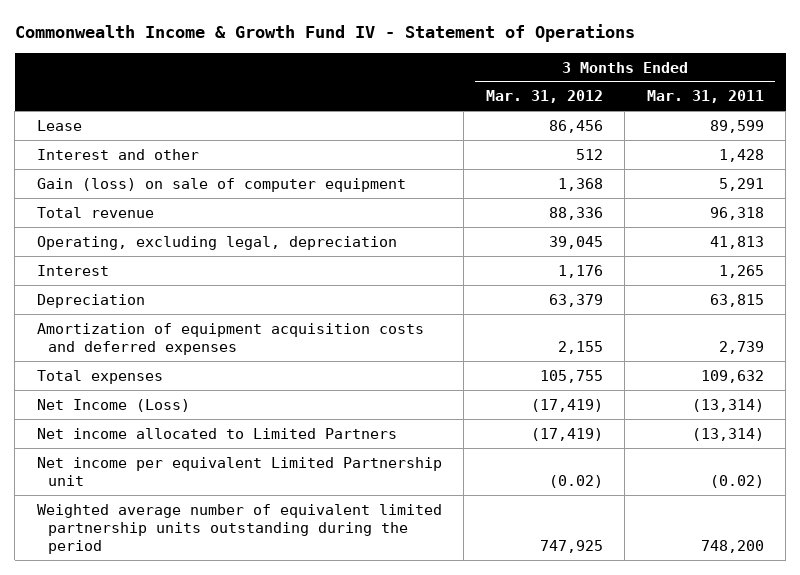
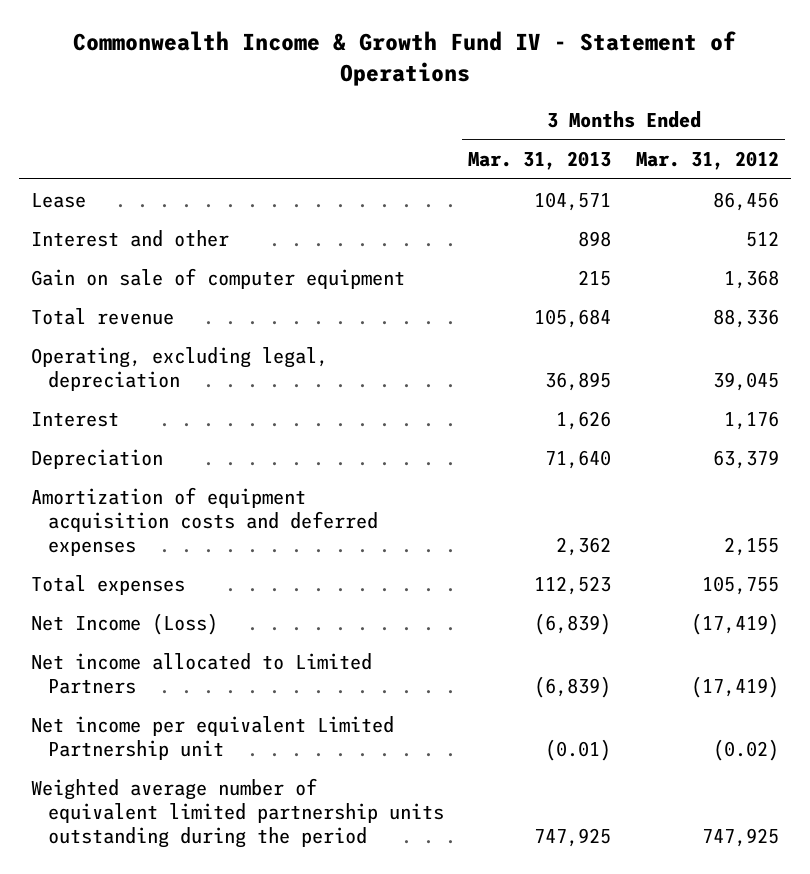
- | 3 Months Ended Mar. 31, 2012 | 3 Months Ended Mar. 31, 2011
+ | 3 Months Ended Mar. 31, 2013 | 3 Months Ended Mar. 31, 2012
- Gain (loss) on sale of computer equipment | 1,368 | 5,291
+ Gain on sale of computer equipment | 215 | 1,368

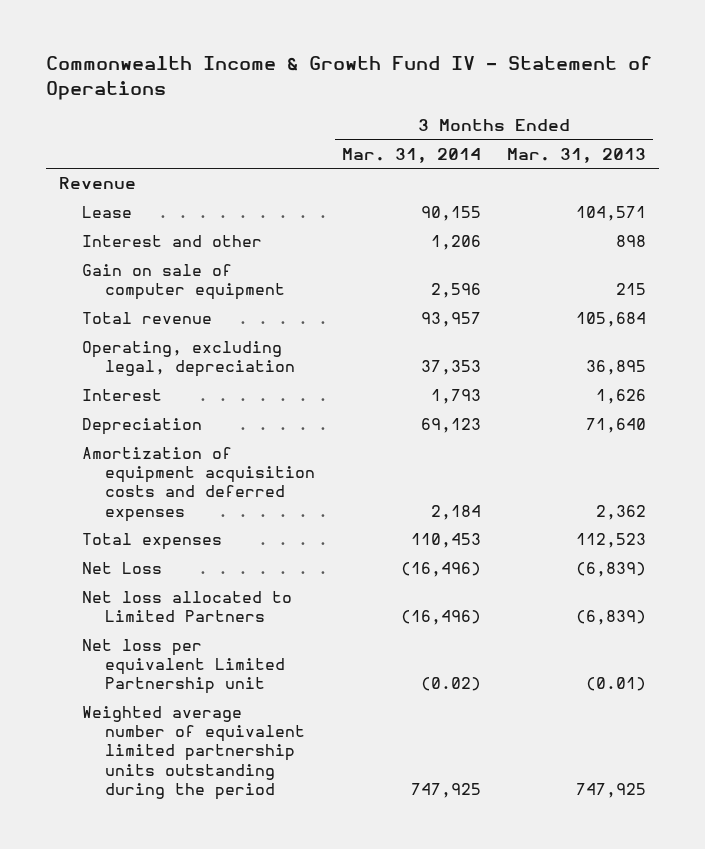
- | 3 Months Ended Mar. 31, 2013 | 3 Months Ended Mar. 31, 2012
+ | 3 Months Ended Mar. 31, 2014 | 3 Months Ended Mar. 31, 2013
+ Revenue
- Net Income (Loss) | (6,839) | (17,419)
- Net income allocated to Limited Partners | (6,839) | (17,419)
- Net income per equivalent Limited Partnership unit | (0.01) | (0.02)
+ Net Loss | (16,496) | (6,839)
+ Net loss allocated to Limited Partners | (16,496) | (6,839)
+ Net loss per equivalent Limited Partnership unit | (0.02) | (0.01)

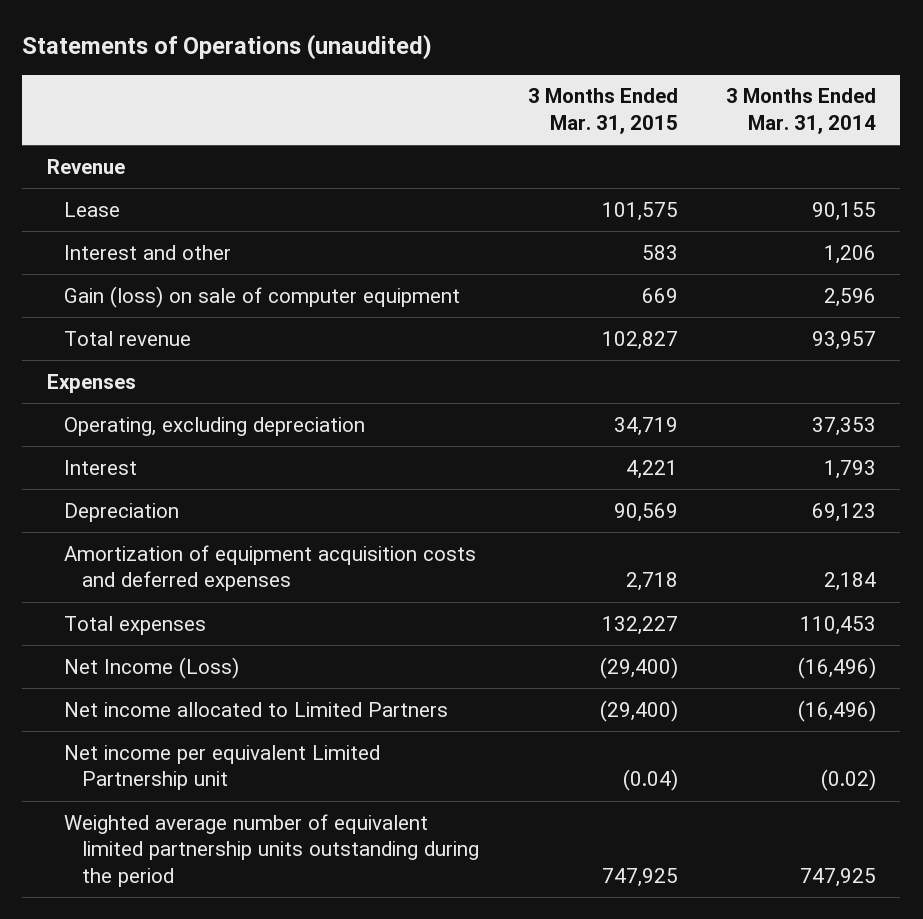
- Commonwealth Income & Growth Fund IV - Statement of Operations
+ Statements of Operations (unaudited)
- | 3 Months Ended Mar. 31, 2014 | 3 Months Ended Mar. 31, 2013
+ | 3 Months Ended Mar. 31, 2015 | 3 Months Ended Mar. 31, 2014
- Gain on sale of computer equipment | 2,596 | 215
+ Gain (loss) on sale of computer equipment | 669 | 2,596
- Operating, excluding legal, depreciation | 37,353 | 36,895
+ Expenses
+ Operating, excluding depreciation | 34,719 | 37,353
- Net Loss | (16,496) | (6,839)
- Net loss allocated to Limited Partners | (16,496) | (6,839)
- Net loss per equivalent Limited Partnership unit | (0.02) | (0.01)
+ Net Income (Loss) | (29,400) | (16,496)
+ Net income allocated to Limited Partners | (29,400) | (16,496)
+ Net income per equivalent Limited Partnership unit | (0.04) | (0.02)

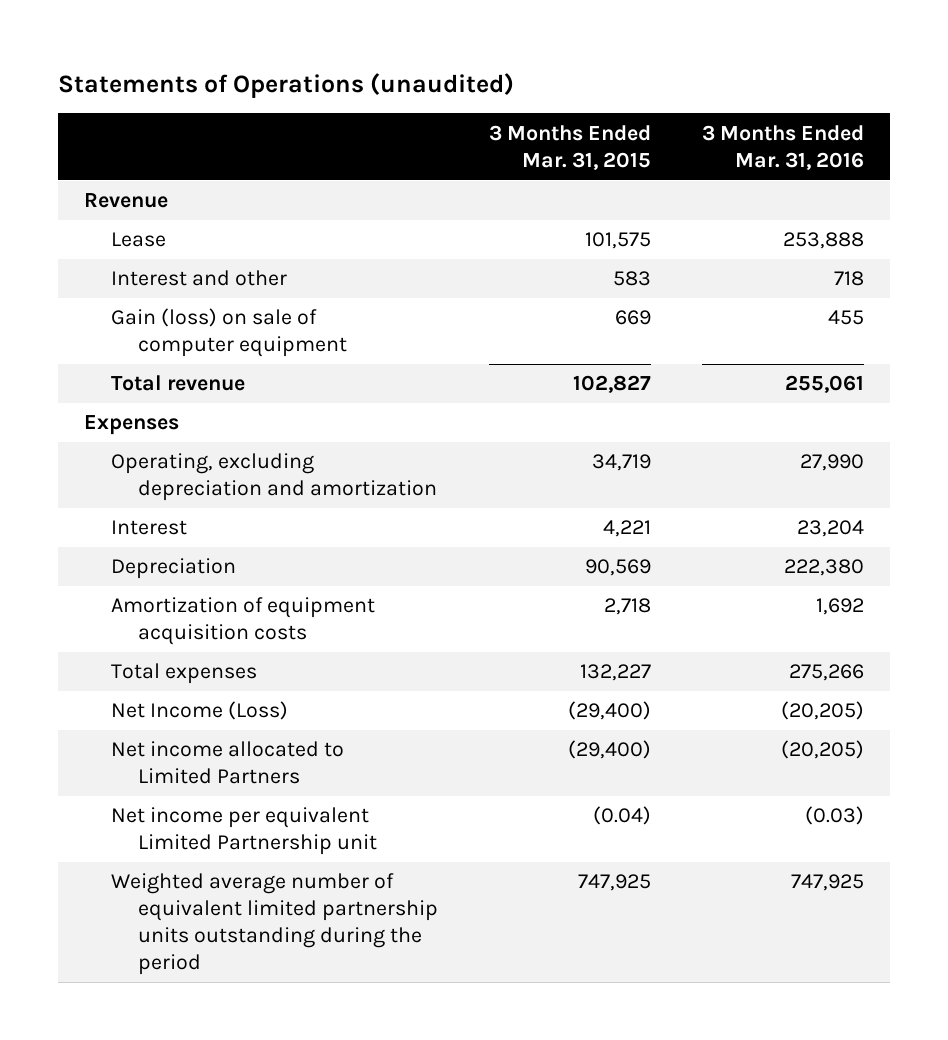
- | 3 Months Ended Mar. 31, 2015 | 3 Months Ended Mar. 31, 2014
+ | 3 Months Ended Mar. 31, 2015 | 3 Months Ended Mar. 31, 2016
- Operating, excluding depreciation | 34,719 | 37,353
+ Operating, excluding depreciation and amortization | 34,719 | 27,990
- Amortization of equipment acquisition costs and deferred expenses | 2,718 | 2,184
+ Amortization of equipment acquisition costs | 2,718 | 1,692

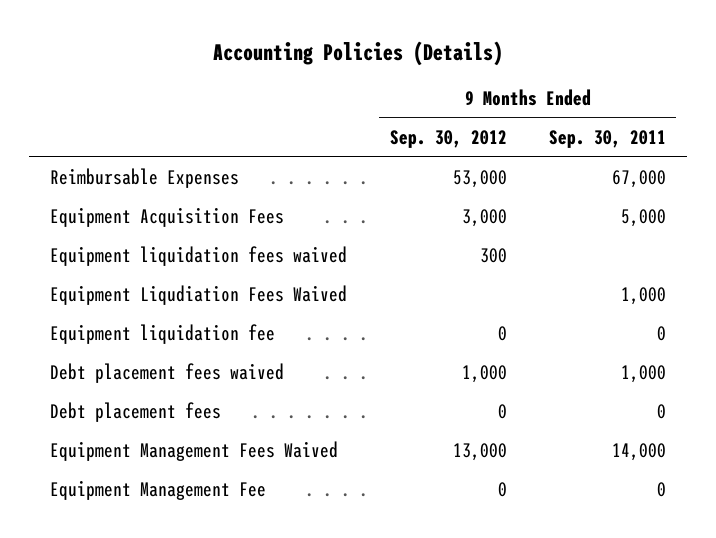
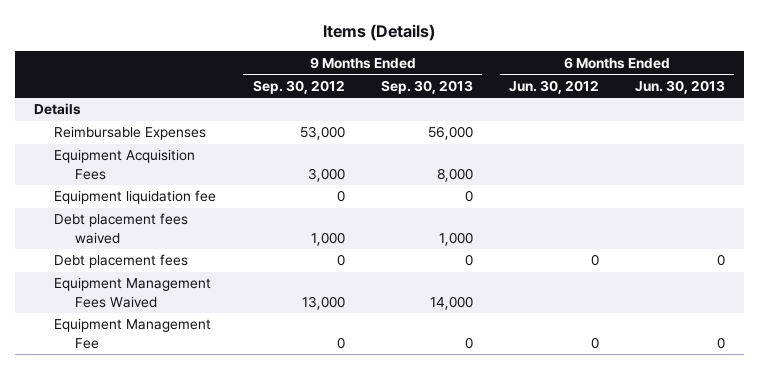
- Accounting Policies (Details)
+ Items (Details)
- | 9 Months Ended Sep. 30, 2012 | 9 Months Ended Sep. 30, 2011
+ | 9 Months Ended Sep. 30, 2012 | 9 Months Ended Sep. 30, 2013 | 6 Months Ended Jun. 30, 2012 | 6 Months Ended Jun. 30, 2013
+ Details
- Equipment liquidation fees waived | 300 |
- Equipment Liqudiation Fees Waived | | 1,000

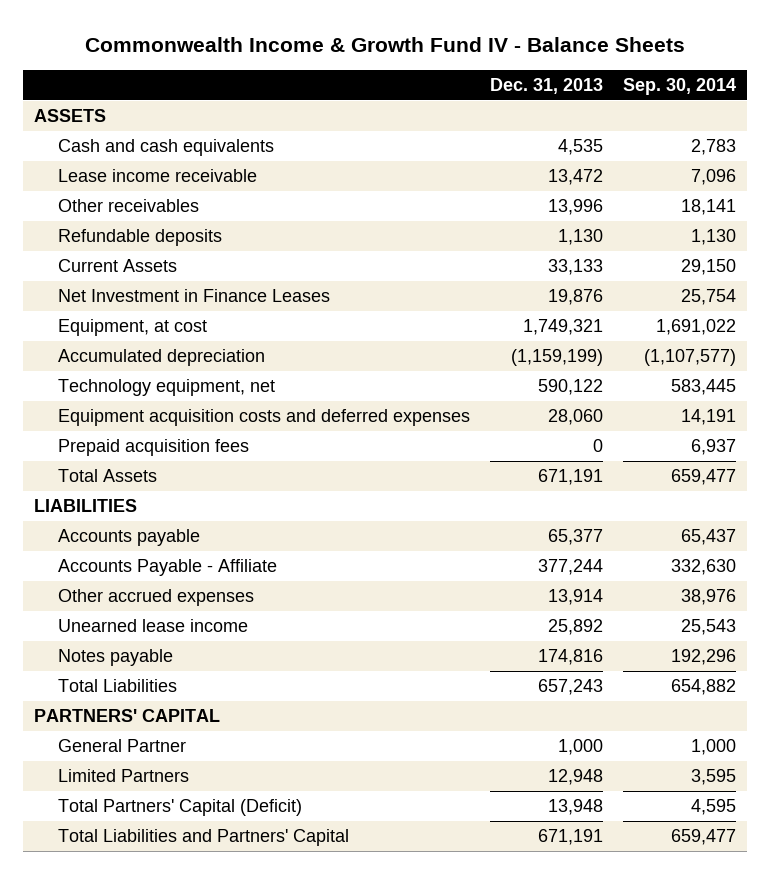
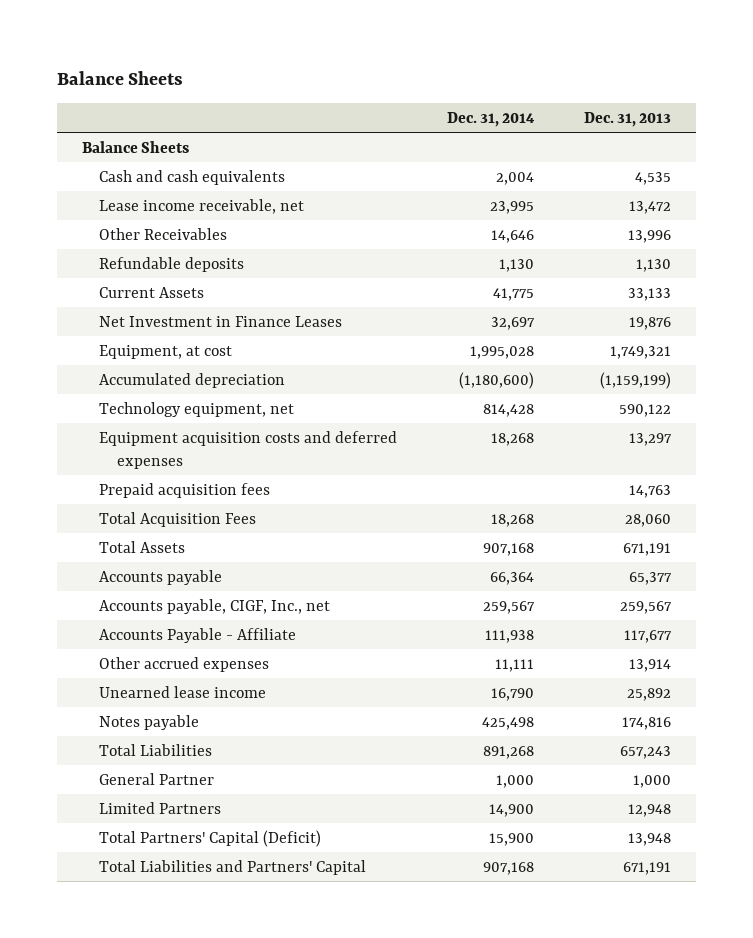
- Commonwealth Income & Growth Fund IV - Balance Sheets
+ Balance Sheets
- | Dec. 31, 2013 | Sep. 30, 2014
+ | Dec. 31, 2014 | Dec. 31, 2013
- ASSETS
+ Balance Sheets
- Lease income receivable | 13,472 | 7,096
- Other receivables | 13,996 | 18,141
+ Lease income receivable, net | 23,995 | 13,472
+ Other Receivables | 14,646 | 13,996
- Equipment acquisition costs and deferred expenses | 28,060 | 14,191
- Prepaid acquisition fees | 0 | 6,937
+ Equipment acquisition costs and deferred expenses | 18,268 | 13,297
+ Prepaid acquisition fees | | 14,763
+ Total Acquisition Fees | 18,268 | 28,060
- LIABILITIES
- Accounts Payable - Affiliate | 377,244 | 332,630
+ Accounts payable, CIGF, Inc., net | 259,567 | 259,567
+ Accounts Payable - Affiliate | 111,938 | 117,677
- PARTNERS' CAPITAL

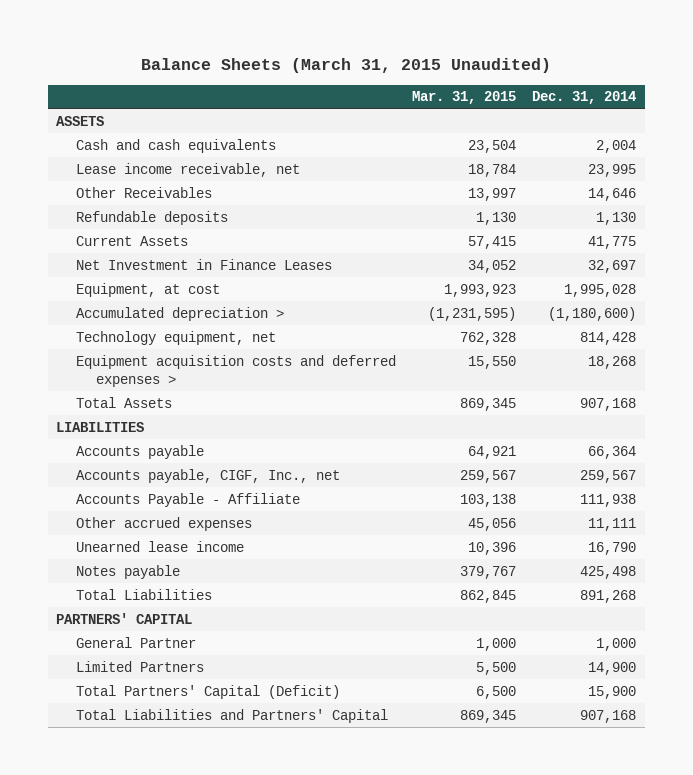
- Balance Sheets
+ Balance Sheets (March 31, 2015 Unaudited)
- | Dec. 31, 2014 | Dec. 31, 2013
+ | Mar. 31, 2015 | Dec. 31, 2014
- Balance Sheets
+ ASSETS
- Accumulated depreciation | (1,180,600) | (1,159,199)
+ Accumulated depreciation > | (1,231,595) | (1,180,600)
- Equipment acquisition costs and deferred expenses | 18,268 | 13,297
- Prepaid acquisition fees | | 14,763
- Total Acquisition Fees | 18,268 | 28,060
+ Equipment acquisition costs and deferred expenses > | 15,550 | 18,268
+ LIABILITIES
+ PARTNERS' CAPITAL

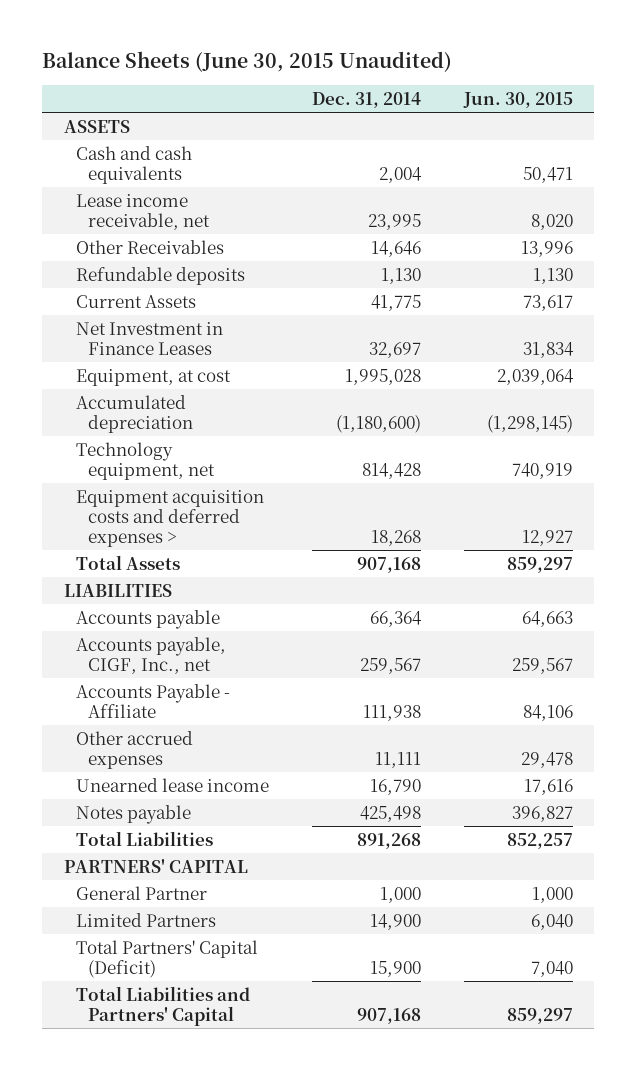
- Balance Sheets (March 31, 2015 Unaudited)
+ Balance Sheets (June 30, 2015 Unaudited)
- | Mar. 31, 2015 | Dec. 31, 2014
+ | Dec. 31, 2014 | Jun. 30, 2015
- Accumulated depreciation > | (1,231,595) | (1,180,600)
+ Accumulated depreciation | (1,180,600) | (1,298,145)

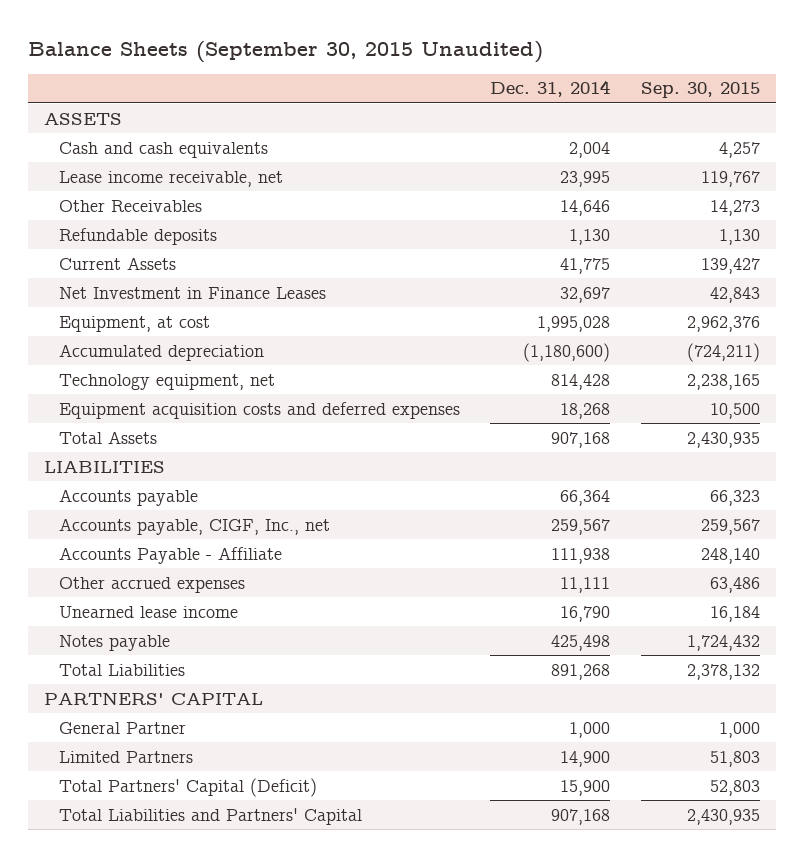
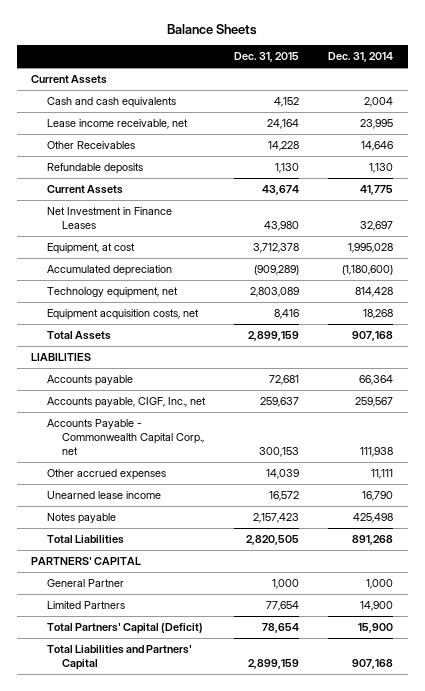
- Balance Sheets (September 30, 2015 Unaudited)
+ Balance Sheets
- | Dec. 31, 2014 | Sep. 30, 2015
+ | Dec. 31, 2015 | Dec. 31, 2014
- ASSETS
+ Current Assets
- Equipment acquisition costs and deferred expenses | 18,268 | 10,500
+ Equipment acquisition costs, net | 8,416 | 18,268
- Accounts Payable - Affiliate | 111,938 | 248,140
+ Accounts Payable - Commonwealth Capital Corp., net | 300,153 | 111,938

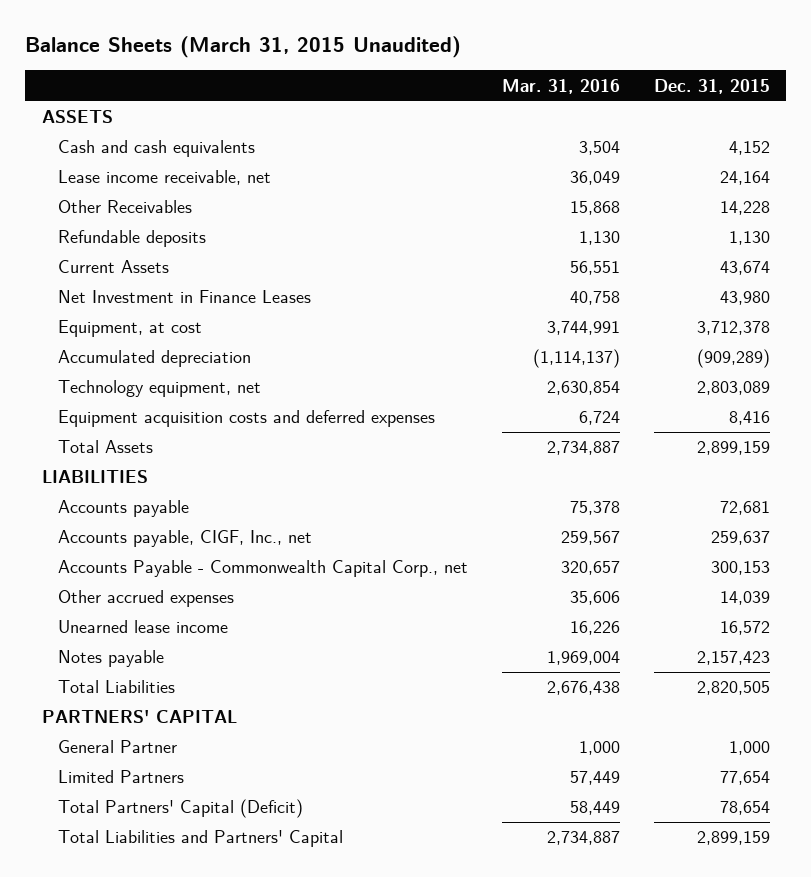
- Balance Sheets
+ Balance Sheets (March 31, 2015 Unaudited)
- | Dec. 31, 2015 | Dec. 31, 2014
+ | Mar. 31, 2016 | Dec. 31, 2015
- Current Assets
+ ASSETS
- Equipment acquisition costs, net | 8,416 | 18,268
+ Equipment acquisition costs and deferred expenses | 6,724 | 8,416

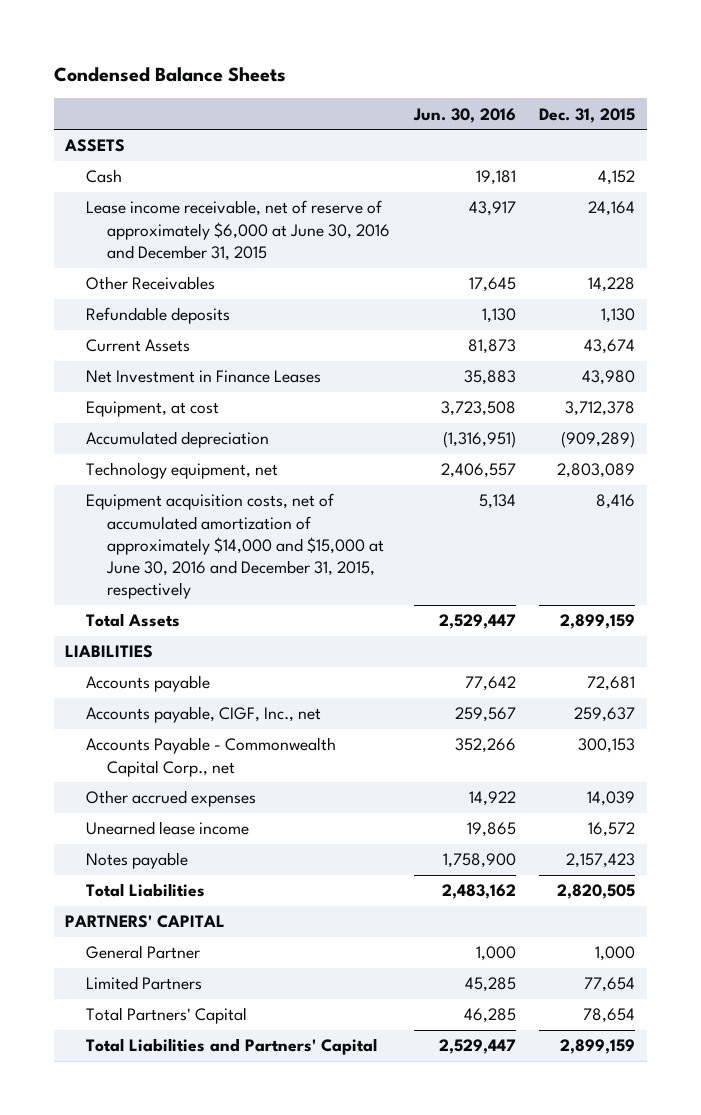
- Balance Sheets (March 31, 2015 Unaudited)
+ Condensed Balance Sheets
- | Mar. 31, 2016 | Dec. 31, 2015
+ | Jun. 30, 2016 | Dec. 31, 2015
- Cash and cash equivalents | 3,504 | 4,152
- Lease income receivable, net | 36,049 | 24,164
+ Cash | 19,181 | 4,152
+ Lease income receivable, net of reserve of approximately $6,000 at June 30, 2016 and December 31, 2015 | 43,917 | 24,164
- Equipment acquisition costs and deferred expenses | 6,724 | 8,416
+ Equipment acquisition costs, net of accumulated amortization of approximately $14,000 and $15,000 at June 30, 2016 and December 31, 2015, respectively | 5,134 | 8,416
- Total Partners' Capital (Deficit) | 58,449 | 78,654
+ Total Partners' Capital | 46,285 | 78,654

